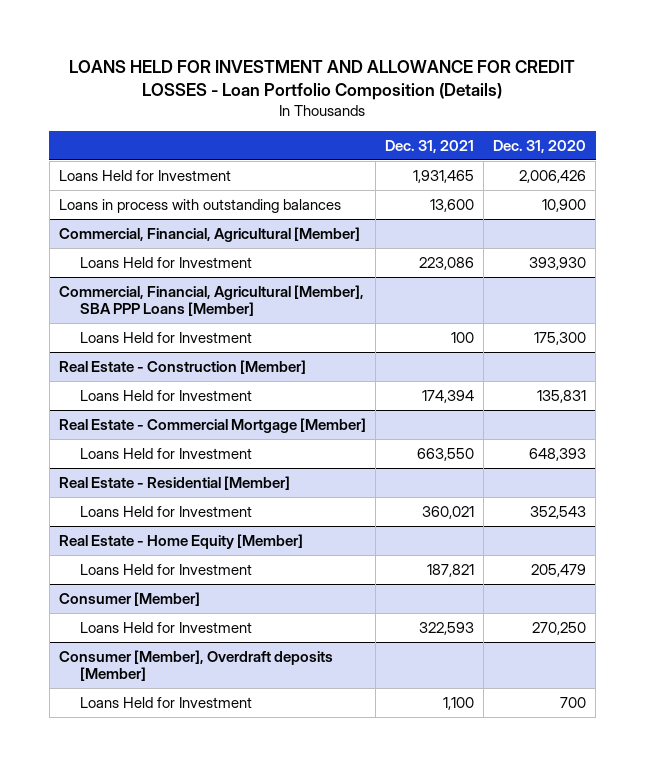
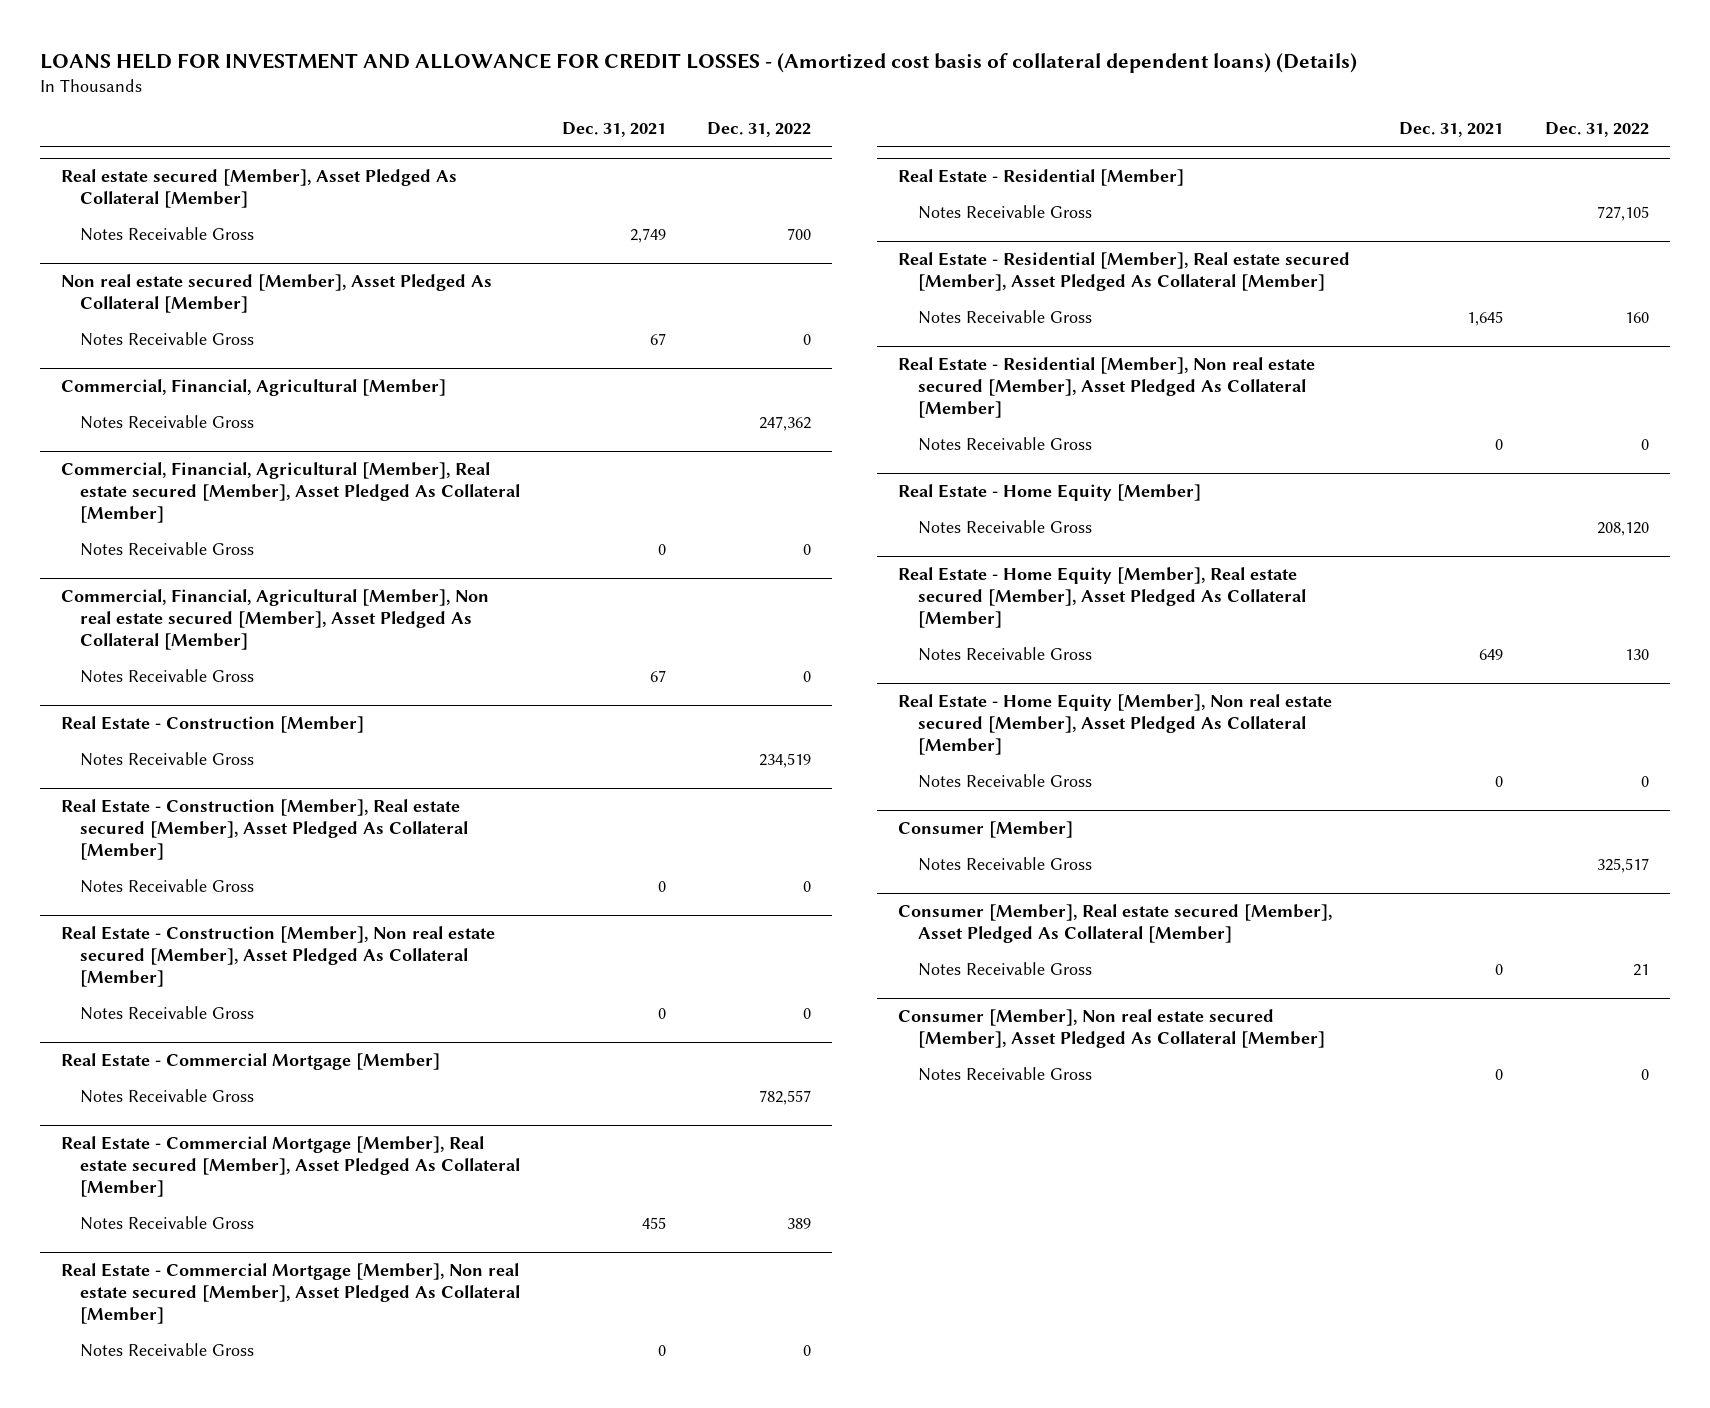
- LOANS HELD FOR INVESTMENT AND ALLOWANCE FOR CREDIT LOSSES - Loan Portfolio Composition (Details)
+ LOANS HELD FOR INVESTMENT AND ALLOWANCE FOR CREDIT LOSSES - (Amortized cost basis of collateral dependent loans) (Details)
- | Dec. 31, 2021 | Dec. 31, 2020
+ | Dec. 31, 2021 | Dec. 31, 2022
- Loans Held for Investment | 1,931,465 | 2,006,426
- Loans in process with outstanding balances | 13,600 | 10,900
+ Real estate secured [Member], Asset Pledged As Collateral [Member]
+ Notes Receivable Gross | 2,749 | 700
+ Non real estate secured [Member], Asset Pledged As Collateral [Member]
+ Notes Receivable Gross | 67 | 0
@ Commercial, Financial, Agricultural [Member]
- Loans Held for Investment | 223,086 | 393,930
- Commercial, Financial, Agricultural [Member], SBA PPP Loans [Member]
- Loans Held for Investment | 100 | 175,300
@ Commercial, Financial, Agricultural [Member]
+ Notes Receivable Gross | | 247,362
+ Commercial, Financial, Agricultural [Member], Real estate secured [Member], Asset Pledged As Collateral [Member]
+ Notes Receivable Gross | 0 | 0
+ Commercial, Financial, Agricultural [Member], Non real estate secured [Member], Asset Pledged As Collateral [Member]
+ Notes Receivable Gross | 67 | 0
@ Real Estate - Construction [Member]
- Loans Held for Investment | 174,394 | 135,831
+ Notes Receivable Gross | | 234,519
+ Real Estate - Construction [Member], Real estate secured [Member], Asset Pledged As Collateral [Member]
+ Notes Receivable Gross | 0 | 0
+ Real Estate - Construction [Member], Non real estate secured [Member], Asset Pledged As Collateral [Member]
+ Notes Receivable Gross | 0 | 0
@ Real Estate - Commercial Mortgage [Member]
- Loans Held for Investment | 663,550 | 648,393
+ Notes Receivable Gross | | 782,557
+ Real Estate - Commercial Mortgage [Member], Real estate secured [Member], Asset Pledged As Collateral [Member]
+ Notes Receivable Gross | 455 | 389
+ Real Estate - Commercial Mortgage [Member], Non real estate secured [Member], Asset Pledged As Collateral [Member]
+ Notes Receivable Gross | 0 | 0
@ Real Estate - Residential [Member]
- Loans Held for Investment | 360,021 | 352,543
+ Notes Receivable Gross | | 727,105
+ Real Estate - Residential [Member], Real estate secured [Member], Asset Pledged As Collateral [Member]
+ Notes Receivable Gross | 1,645 | 160
+ Real Estate - Residential [Member], Non real estate secured [Member], Asset Pledged As Collateral [Member]
+ Notes Receivable Gross | 0 | 0
@ Real Estate - Home Equity [Member]
- Loans Held for Investment | 187,821 | 205,479
+ Notes Receivable Gross | | 208,120
+ Real Estate - Home Equity [Member], Real estate secured [Member], Asset Pledged As Collateral [Member]
+ Notes Receivable Gross | 649 | 130
+ Real Estate - Home Equity [Member], Non real estate secured [Member], Asset Pledged As Collateral [Member]
+ Notes Receivable Gross | 0 | 0
@ Consumer [Member]
- Loans Held for Investment | 322,593 | 270,250
- Consumer [Member], Overdraft deposits [Member]
- Loans Held for Investment | 1,100 | 700
@ Consumer [Member]
+ Notes Receivable Gross | | 325,517
+ Consumer [Member], Real estate secured [Member], Asset Pledged As Collateral [Member]
+ Notes Receivable Gross | 0 | 21
+ Consumer [Member], Non real estate secured [Member], Asset Pledged As Collateral [Member]
+ Notes Receivable Gross | 0 | 0

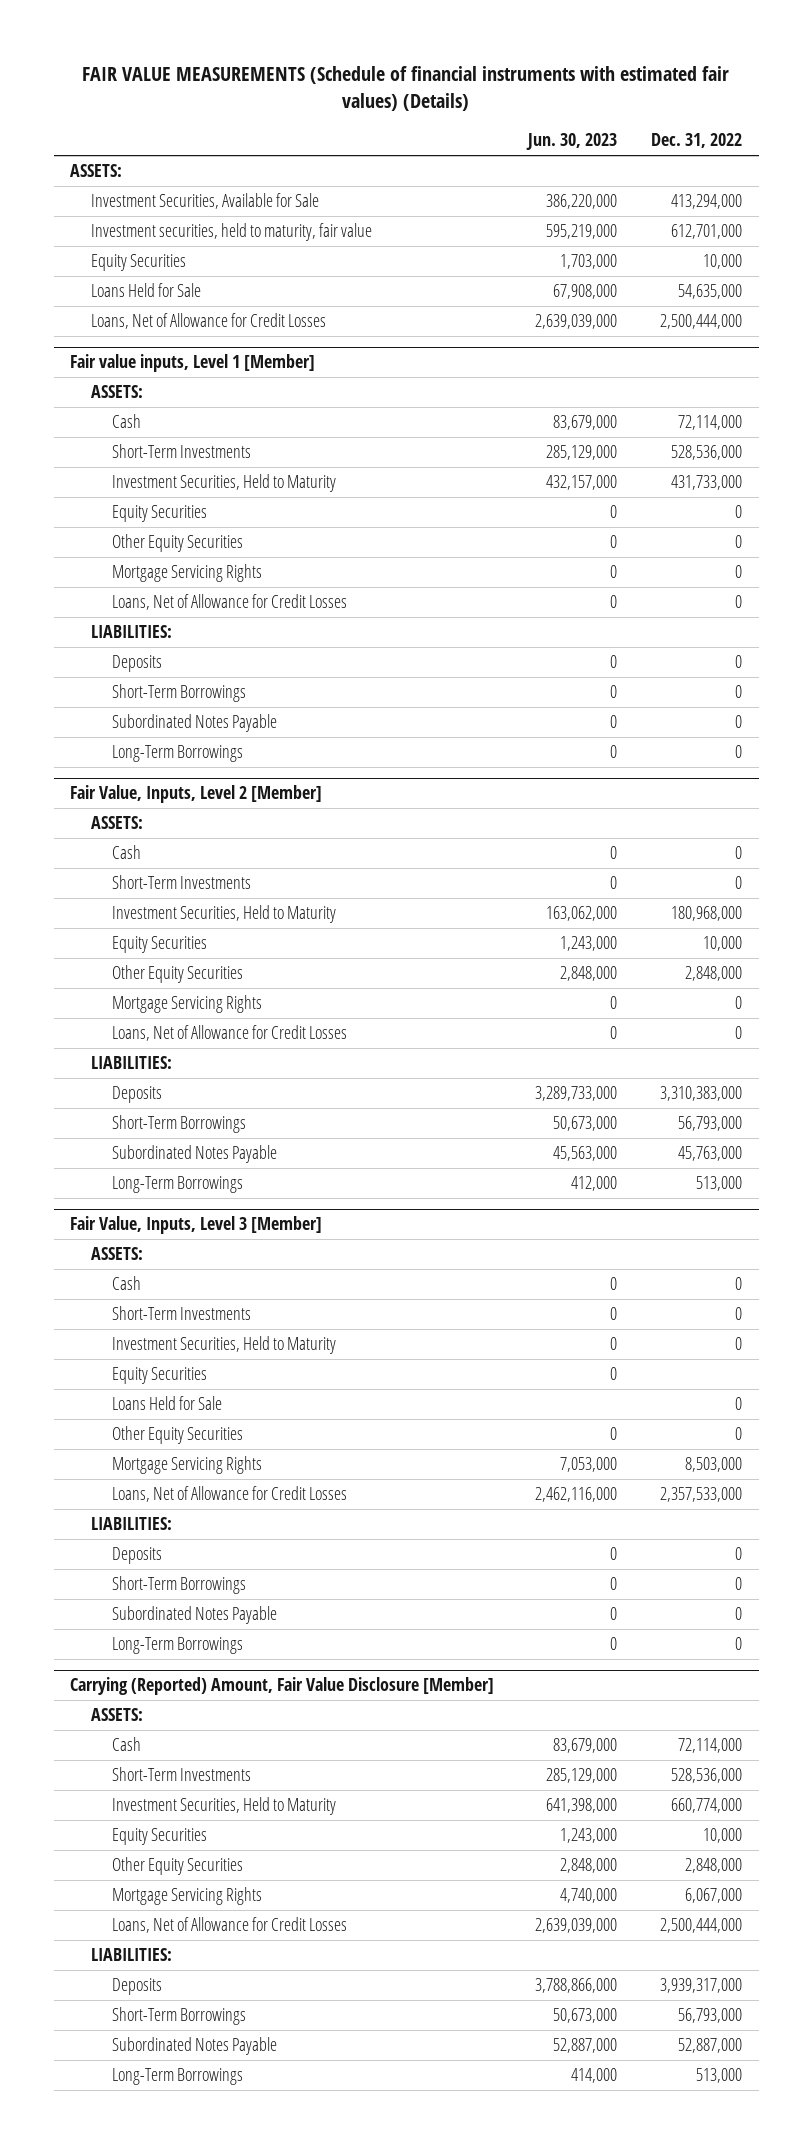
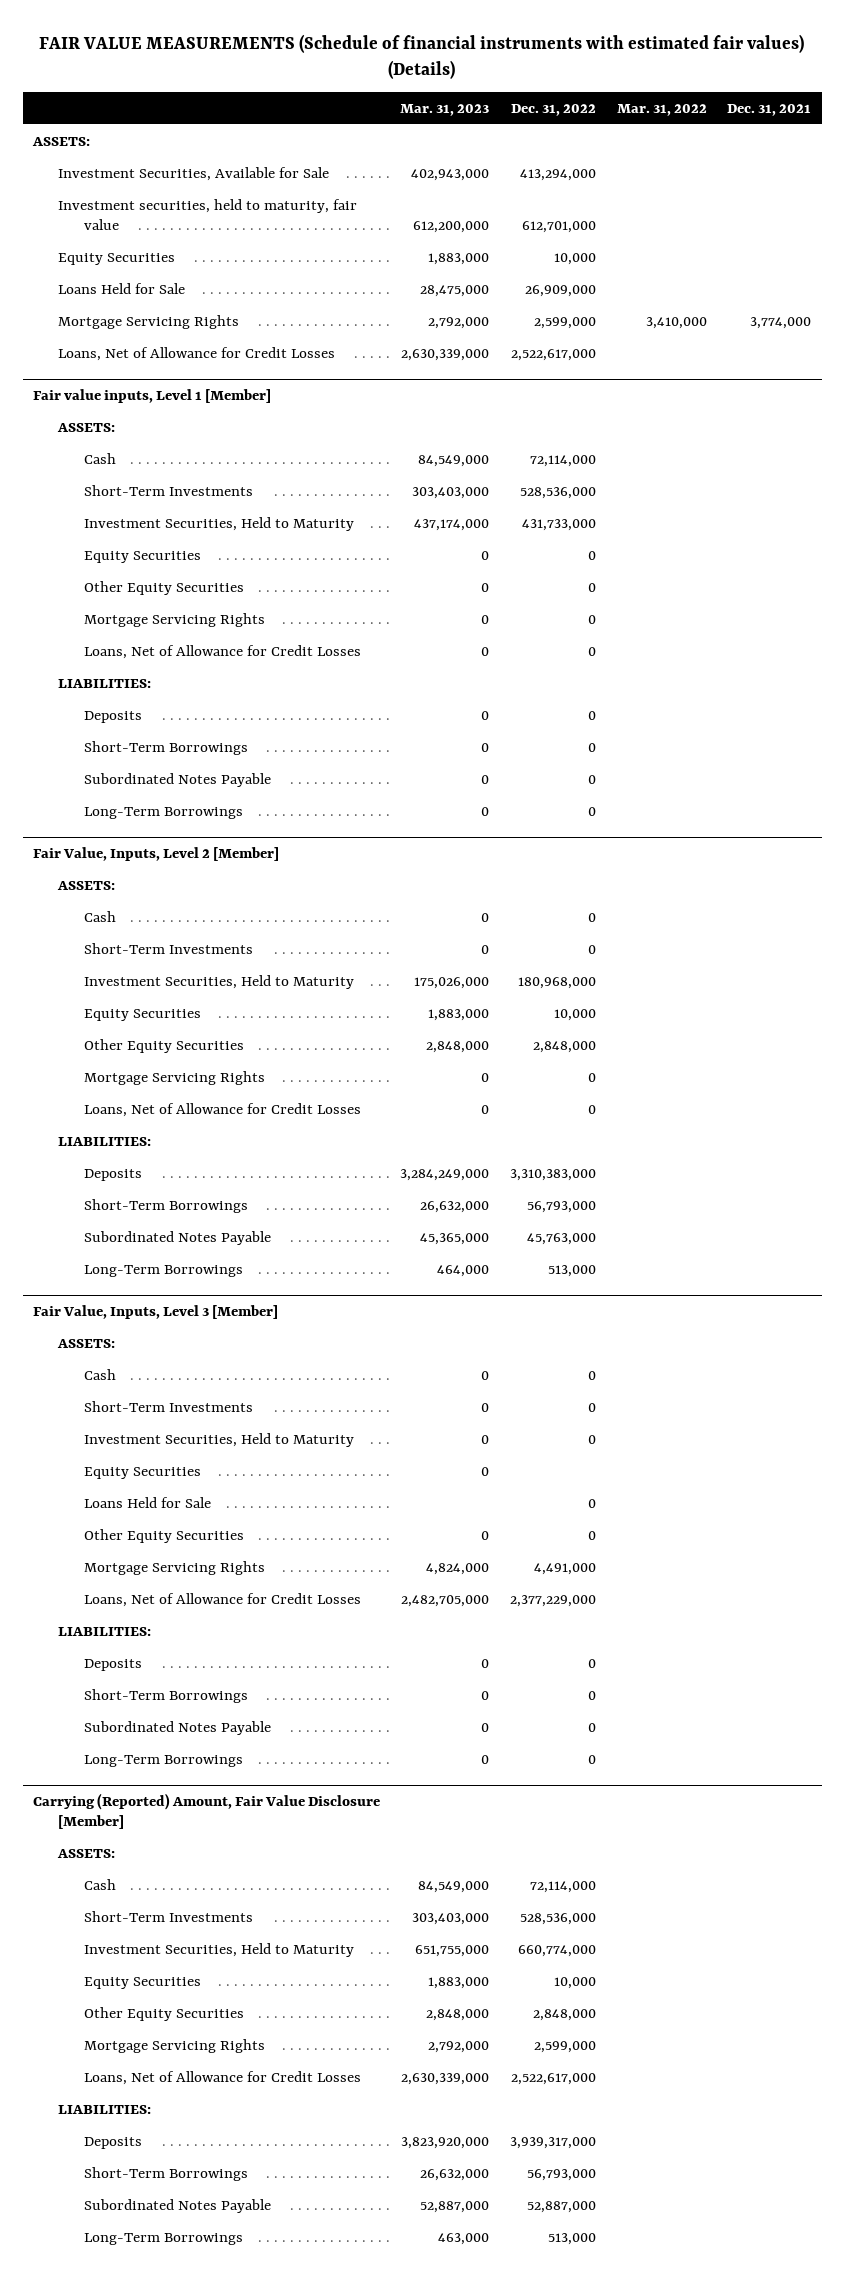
- | Jun. 30, 2023 | Dec. 31, 2022
+ | Mar. 31, 2023 | Dec. 31, 2022 | Mar. 31, 2022 | Dec. 31, 2021
- Loans Held for Sale | 67,908,000 | 54,635,000
- Loans, Net of Allowance for Credit Losses | 2,639,039,000 | 2,500,444,000
+ Loans Held for Sale | 28,475,000 | 26,909,000 | |
+ Mortgage Servicing Rights | 2,792,000 | 2,599,000 | 3,410,000 | 3,774,000
+ Loans, Net of Allowance for Credit Losses | 2,630,339,000 | 2,522,617,000 | |
@ Fair Value, Inputs, Level 3 [Member]
- Mortgage Servicing Rights | 7,053,000 | 8,503,000
- Loans, Net of Allowance for Credit Losses | 2,462,116,000 | 2,357,533,000
+ Mortgage Servicing Rights | 4,824,000 | 4,491,000 | |
+ Loans, Net of Allowance for Credit Losses | 2,482,705,000 | 2,377,229,000 | |
@ Carrying (Reported) Amount, Fair Value Disclosure [Member]
- Mortgage Servicing Rights | 4,740,000 | 6,067,000
- Loans, Net of Allowance for Credit Losses | 2,639,039,000 | 2,500,444,000
+ Mortgage Servicing Rights | 2,792,000 | 2,599,000 | |
+ Loans, Net of Allowance for Credit Losses | 2,630,339,000 | 2,522,617,000 | |

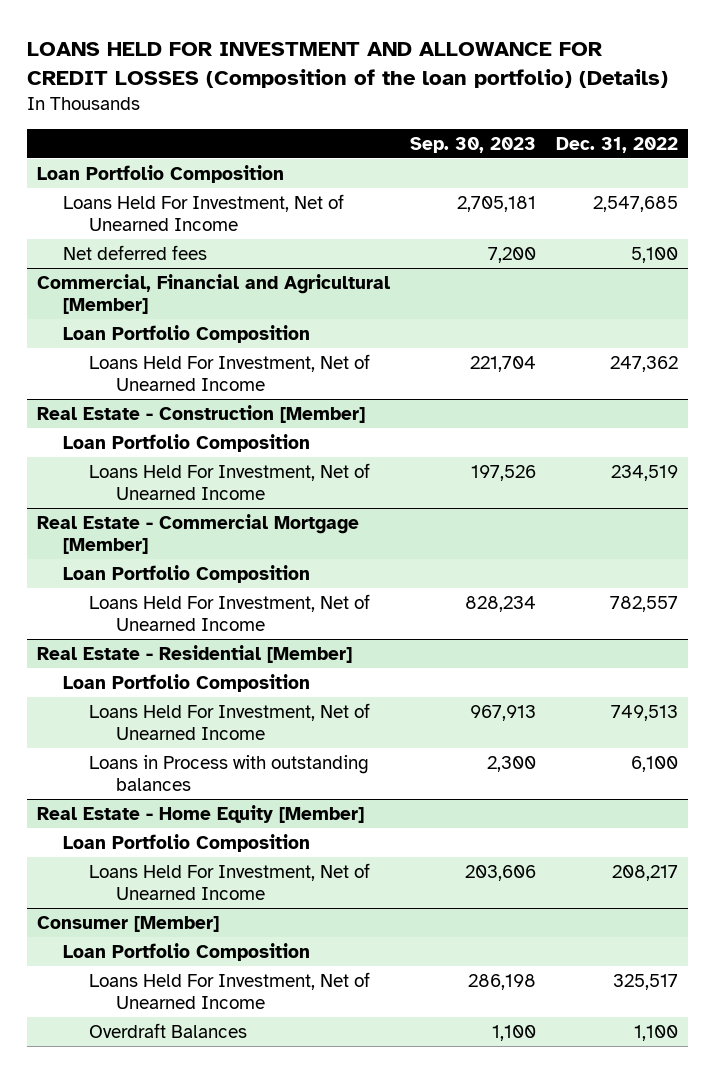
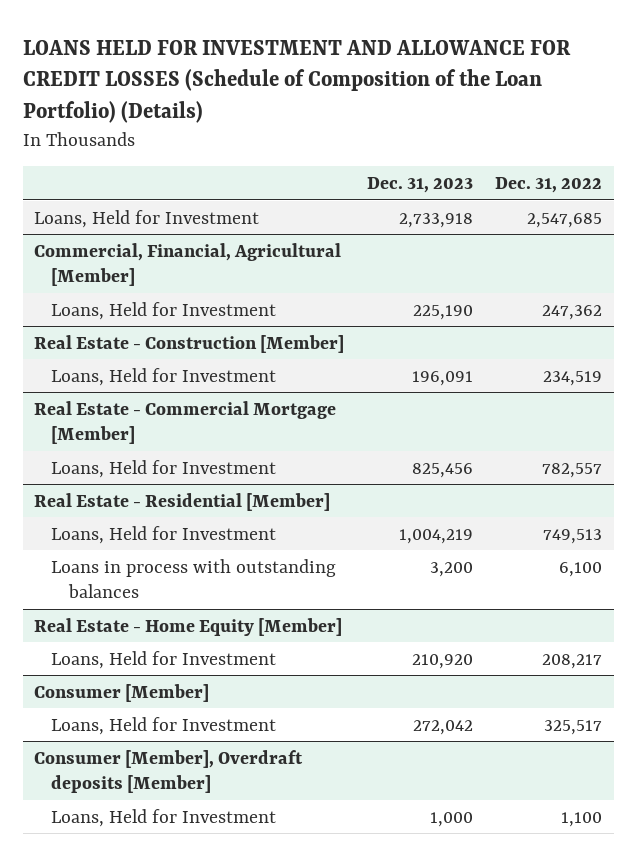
- LOANS HELD FOR INVESTMENT AND ALLOWANCE FOR CREDIT LOSSES (Composition of the loan portfolio) (Details)
+ LOANS HELD FOR INVESTMENT AND ALLOWANCE FOR CREDIT LOSSES (Schedule of Composition of the Loan Portfolio) (Details)
- | Sep. 30, 2023 | Dec. 31, 2022
+ | Dec. 31, 2023 | Dec. 31, 2022
- Loan Portfolio Composition
- Loans Held For Investment, Net of Unearned Income | 2,705,181 | 2,547,685
- Net deferred fees | 7,200 | 5,100
- Commercial, Financial and Agricultural [Member]
- Loan Portfolio Composition
- Loans Held For Investment, Net of Unearned Income | 221,704 | 247,362
+ Loans, Held for Investment | 2,733,918 | 2,547,685
+ Commercial, Financial, Agricultural [Member]
+ Loans, Held for Investment | 225,190 | 247,362
@ Real Estate - Construction [Member]
- Loan Portfolio Composition
- Loans Held For Investment, Net of Unearned Income | 197,526 | 234,519
+ Loans, Held for Investment | 196,091 | 234,519
@ Real Estate - Commercial Mortgage [Member]
- Loan Portfolio Composition
- Loans Held For Investment, Net of Unearned Income | 828,234 | 782,557
+ Loans, Held for Investment | 825,456 | 782,557
@ Real Estate - Residential [Member]
- Loan Portfolio Composition
- Loans Held For Investment, Net of Unearned Income | 967,913 | 749,513
- Loans in Process with outstanding balances | 2,300 | 6,100
+ Loans, Held for Investment | 1,004,219 | 749,513
+ Loans in process with outstanding balances | 3,200 | 6,100
@ Real Estate - Home Equity [Member]
- Loan Portfolio Composition
- Loans Held For Investment, Net of Unearned Income | 203,606 | 208,217
+ Loans, Held for Investment | 210,920 | 208,217
@ Consumer [Member]
- Loan Portfolio Composition
- Loans Held For Investment, Net of Unearned Income | 286,198 | 325,517
- Overdraft Balances | 1,100 | 1,100
+ Loans, Held for Investment | 272,042 | 325,517
+ Consumer [Member], Overdraft deposits [Member]
+ Loans, Held for Investment | 1,000 | 1,100

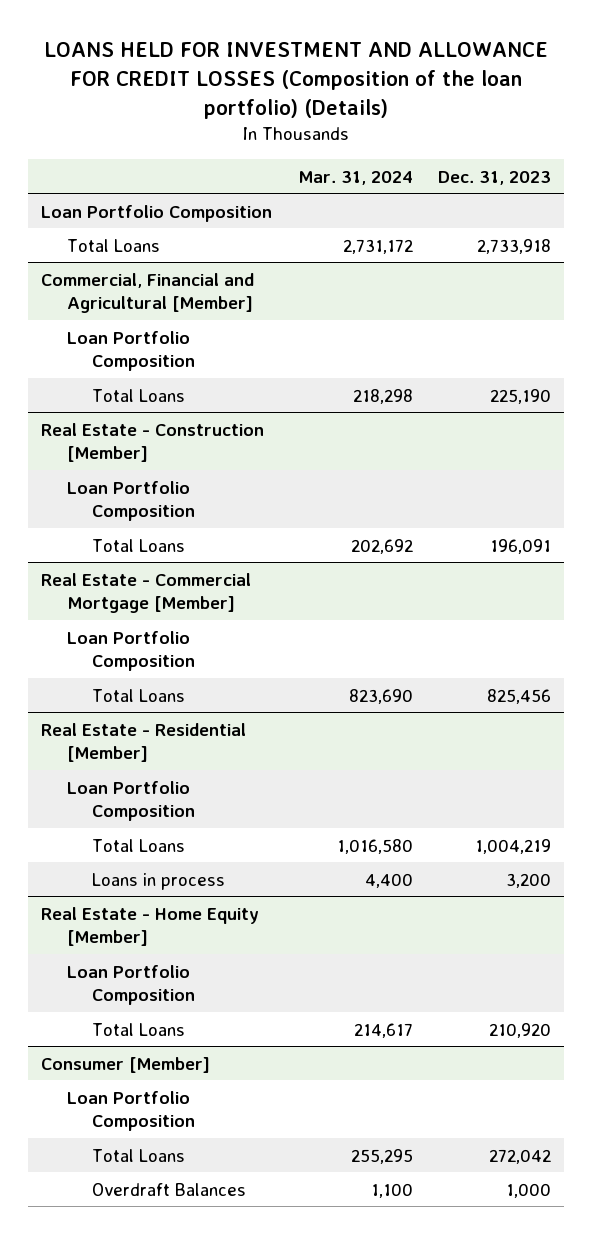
- LOANS HELD FOR INVESTMENT AND ALLOWANCE FOR CREDIT LOSSES (Schedule of Composition of the Loan Portfolio) (Details)
+ LOANS HELD FOR INVESTMENT AND ALLOWANCE FOR CREDIT LOSSES (Composition of the loan portfolio) (Details)
- | Dec. 31, 2023 | Dec. 31, 2022
+ | Mar. 31, 2024 | Dec. 31, 2023
- Loans, Held for Investment | 2,733,918 | 2,547,685
- Commercial, Financial, Agricultural [Member]
- Loans, Held for Investment | 225,190 | 247,362
+ Loan Portfolio Composition
+ Total Loans | 2,731,172 | 2,733,918
+ Commercial, Financial and Agricultural [Member]
+ Loan Portfolio Composition
+ Total Loans | 218,298 | 225,190
@ Real Estate - Construction [Member]
- Loans, Held for Investment | 196,091 | 234,519
+ Loan Portfolio Composition
+ Total Loans | 202,692 | 196,091
@ Real Estate - Commercial Mortgage [Member]
- Loans, Held for Investment | 825,456 | 782,557
+ Loan Portfolio Composition
+ Total Loans | 823,690 | 825,456
@ Real Estate - Residential [Member]
- Loans, Held for Investment | 1,004,219 | 749,513
- Loans in process with outstanding balances | 3,200 | 6,100
+ Loan Portfolio Composition
+ Total Loans | 1,016,580 | 1,004,219
+ Loans in process | 4,400 | 3,200
@ Real Estate - Home Equity [Member]
- Loans, Held for Investment | 210,920 | 208,217
+ Loan Portfolio Composition
+ Total Loans | 214,617 | 210,920
@ Consumer [Member]
- Loans, Held for Investment | 272,042 | 325,517
- Consumer [Member], Overdraft deposits [Member]
- Loans, Held for Investment | 1,000 | 1,100
@ Consumer [Member]
+ Loan Portfolio Composition
+ Total Loans | 255,295 | 272,042
+ Overdraft Balances | 1,100 | 1,000

